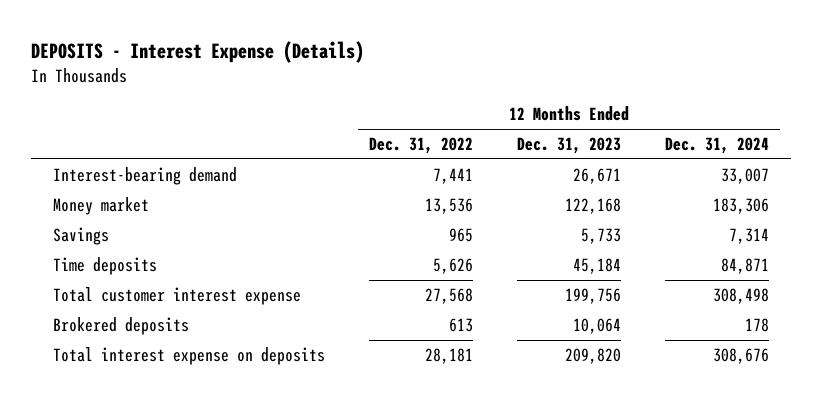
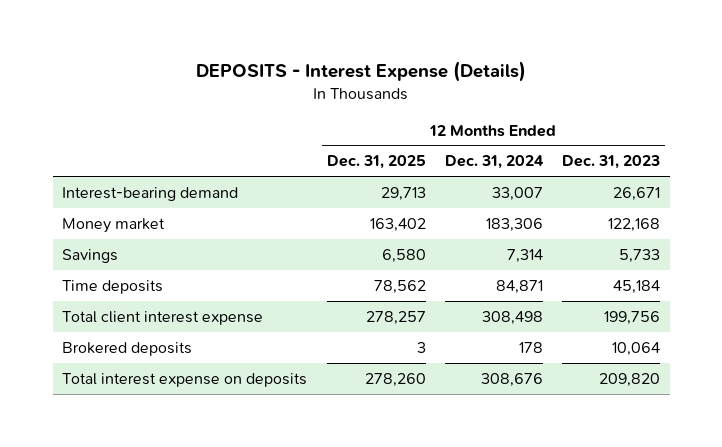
- | 12 Months Ended Dec. 31, 2022 | 12 Months Ended Dec. 31, 2023 | 12 Months Ended Dec. 31, 2024
+ | 12 Months Ended Dec. 31, 2025 | 12 Months Ended Dec. 31, 2024 | 12 Months Ended Dec. 31, 2023
- Total customer interest expense | 27,568 | 199,756 | 308,498
+ Total client interest expense | 278,257 | 308,498 | 199,756

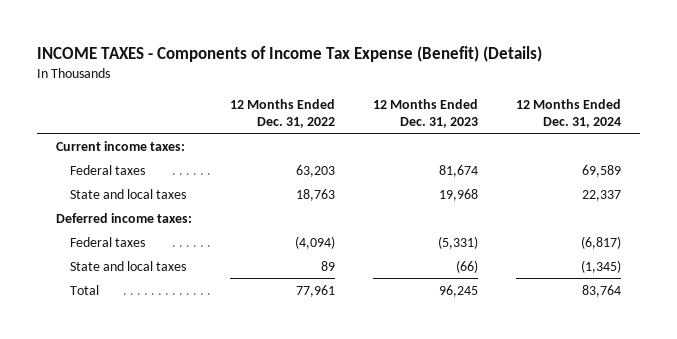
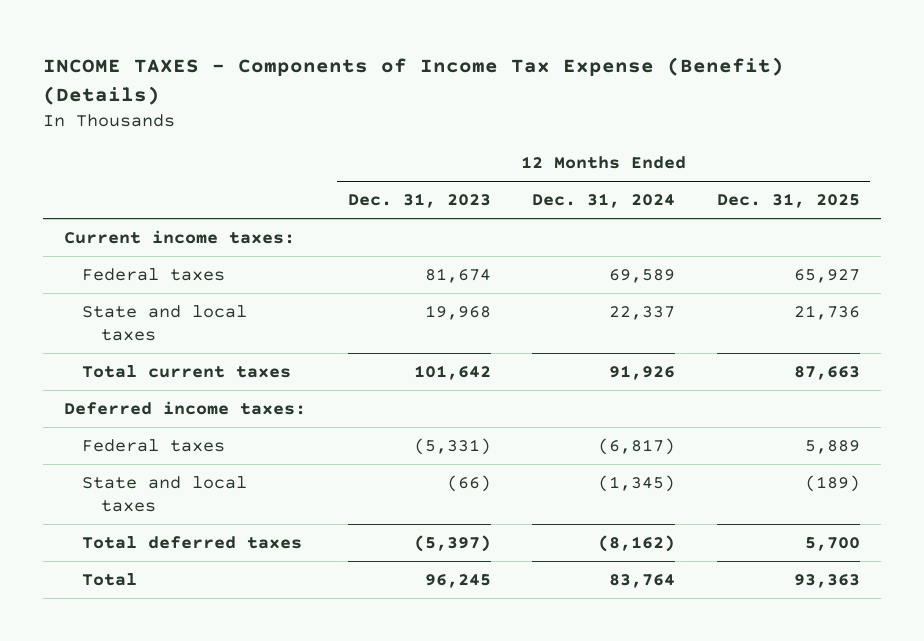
- | 12 Months Ended Dec. 31, 2022 | 12 Months Ended Dec. 31, 2023 | 12 Months Ended Dec. 31, 2024
+ | 12 Months Ended Dec. 31, 2023 | 12 Months Ended Dec. 31, 2024 | 12 Months Ended Dec. 31, 2025
+ Total current taxes | 101,642 | 91,926 | 87,663
+ Total deferred taxes | (5,397) | (8,162) | 5,700

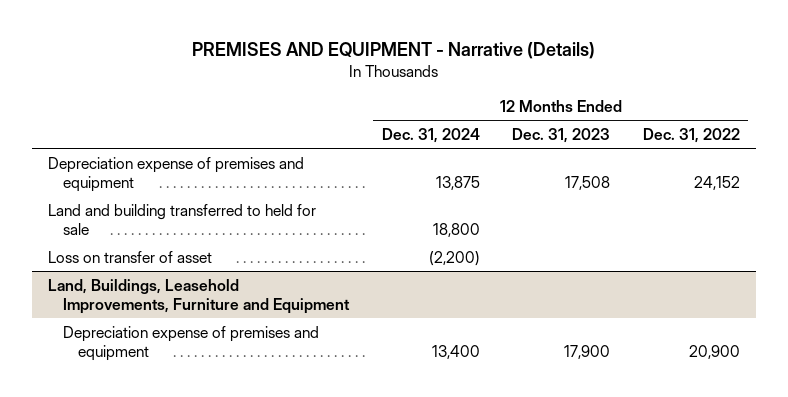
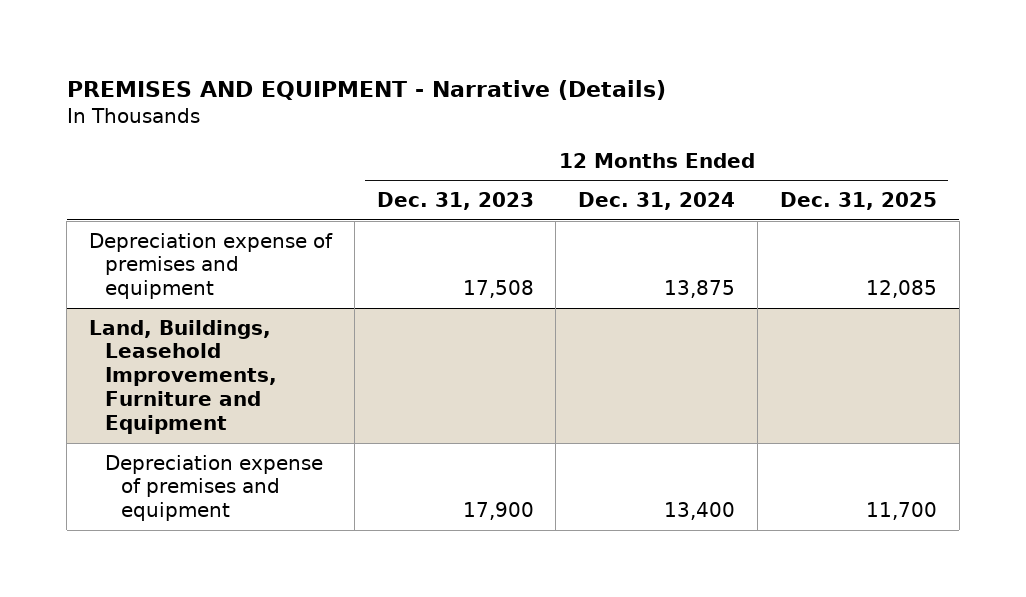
- | 12 Months Ended Dec. 31, 2024 | 12 Months Ended Dec. 31, 2023 | 12 Months Ended Dec. 31, 2022
+ | 12 Months Ended Dec. 31, 2023 | 12 Months Ended Dec. 31, 2024 | 12 Months Ended Dec. 31, 2025
- Land and building transferred to held for sale | 18,800 | |
- Loss on transfer of asset | (2,200) | |

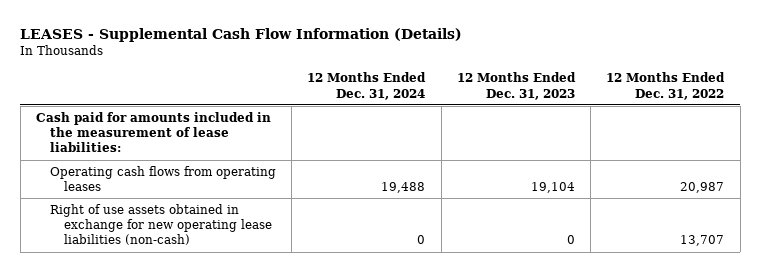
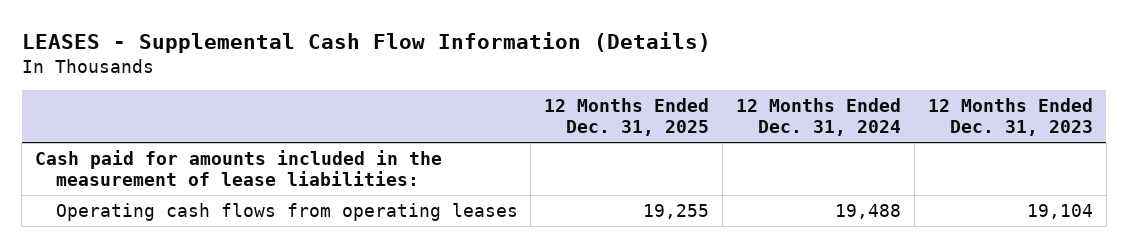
- | 12 Months Ended Dec. 31, 2024 | 12 Months Ended Dec. 31, 2023 | 12 Months Ended Dec. 31, 2022
+ | 12 Months Ended Dec. 31, 2025 | 12 Months Ended Dec. 31, 2024 | 12 Months Ended Dec. 31, 2023
- Right of use assets obtained in exchange for new operating lease liabilities (non-cash) | 0 | 0 | 13,707

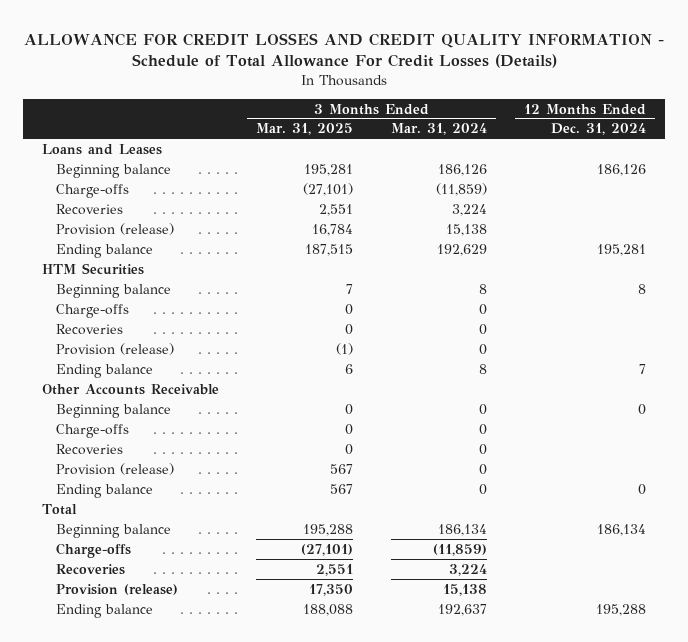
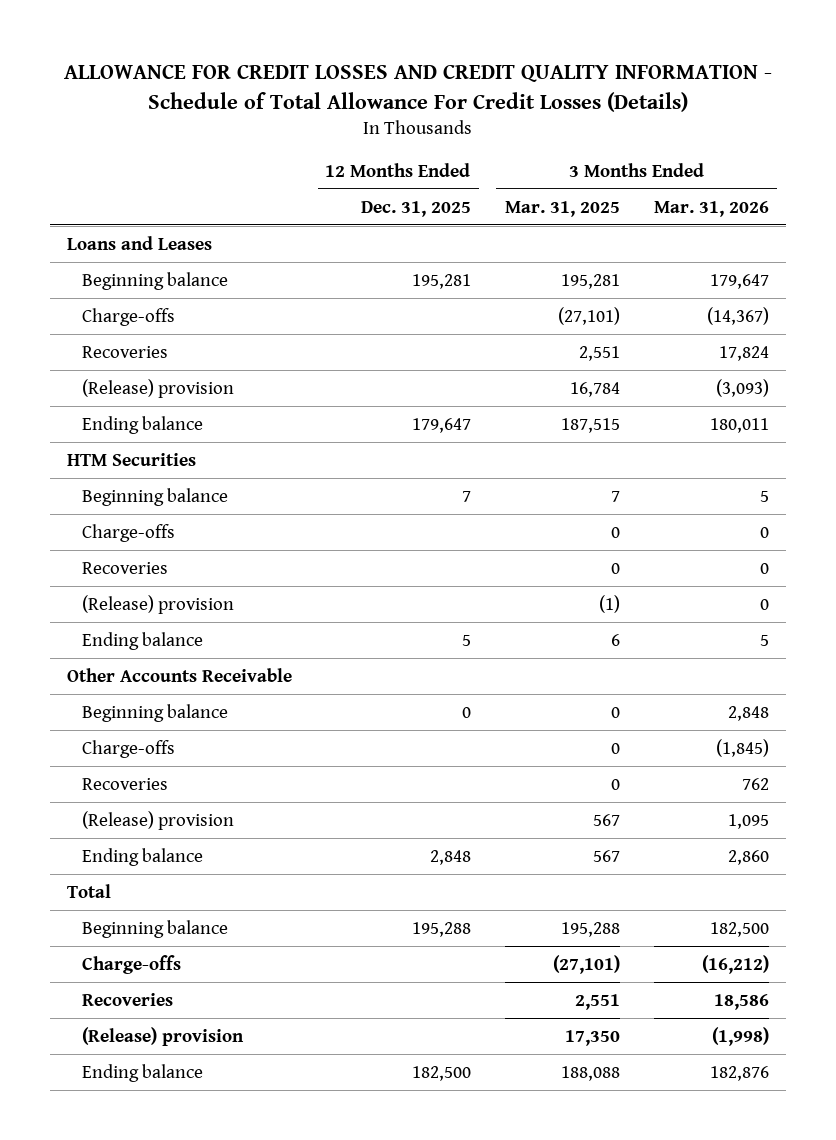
- | 3 Months Ended Mar. 31, 2025 | 3 Months Ended Mar. 31, 2024 | 12 Months Ended Dec. 31, 2024
+ | 12 Months Ended Dec. 31, 2025 | 3 Months Ended Mar. 31, 2025 | 3 Months Ended Mar. 31, 2026
- Provision (release) | 16,784 | 15,138 |
+ (Release) provision | | 16,784 | (3,093)
- Provision (release) | (1) | 0 |
+ (Release) provision | | (1) | 0
- Provision (release) | 567 | 0 |
+ (Release) provision | | 567 | 1,095
- Provision (release) | 17,350 | 15,138 |
+ (Release) provision | | 17,350 | (1,998)

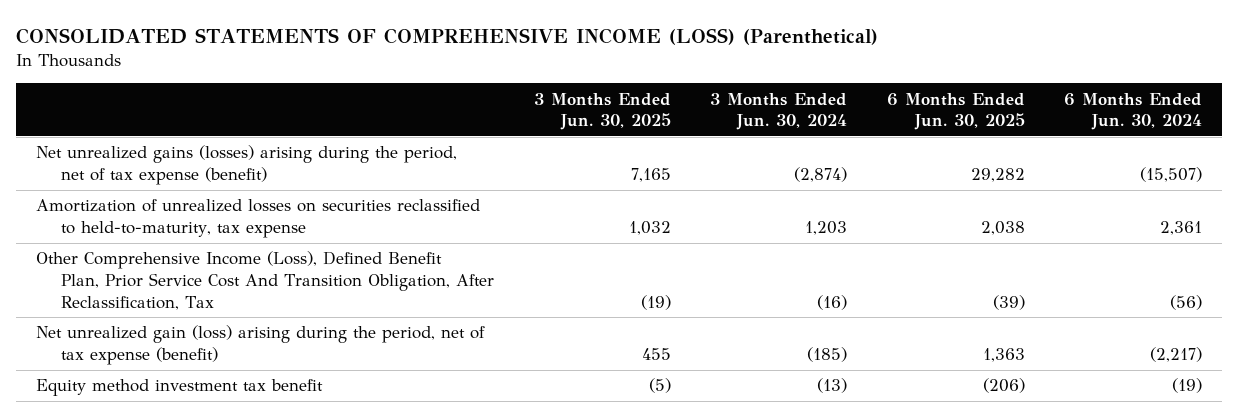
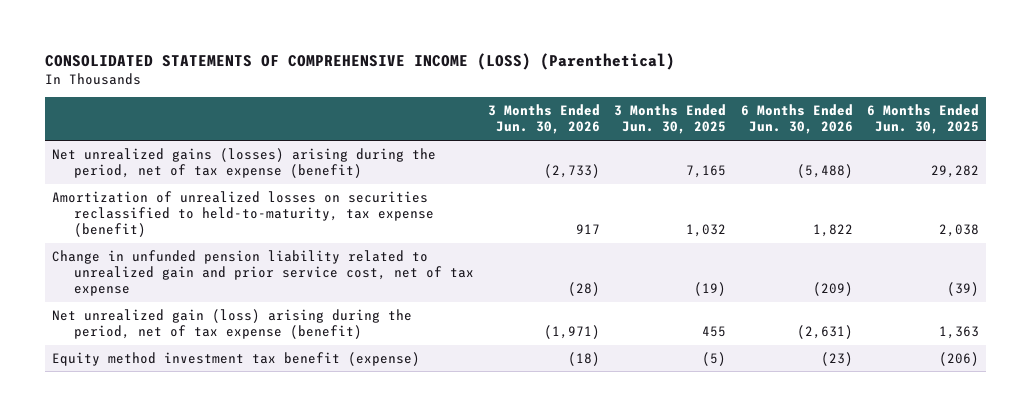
- | 3 Months Ended Jun. 30, 2025 | 3 Months Ended Jun. 30, 2024 | 6 Months Ended Jun. 30, 2025 | 6 Months Ended Jun. 30, 2024
+ | 3 Months Ended Jun. 30, 2026 | 3 Months Ended Jun. 30, 2025 | 6 Months Ended Jun. 30, 2026 | 6 Months Ended Jun. 30, 2025
- Amortization of unrealized losses on securities reclassified to held-to-maturity, tax expense | 1,032 | 1,203 | 2,038 | 2,361
- Other Comprehensive Income (Loss), Defined Benefit Plan, Prior Service Cost And Transition Obligation, After Reclassification, Tax | (19) | (16) | (39) | (56)
+ Amortization of unrealized losses on securities reclassified to held-to-maturity, tax expense (benefit) | 917 | 1,032 | 1,822 | 2,038
+ Change in unfunded pension liability related to unrealized gain and prior service cost, net of tax expense | (28) | (19) | (209) | (39)
- Equity method investment tax benefit | (5) | (13) | (206) | (19)
+ Equity method investment tax benefit (expense) | (18) | (5) | (23) | (206)

